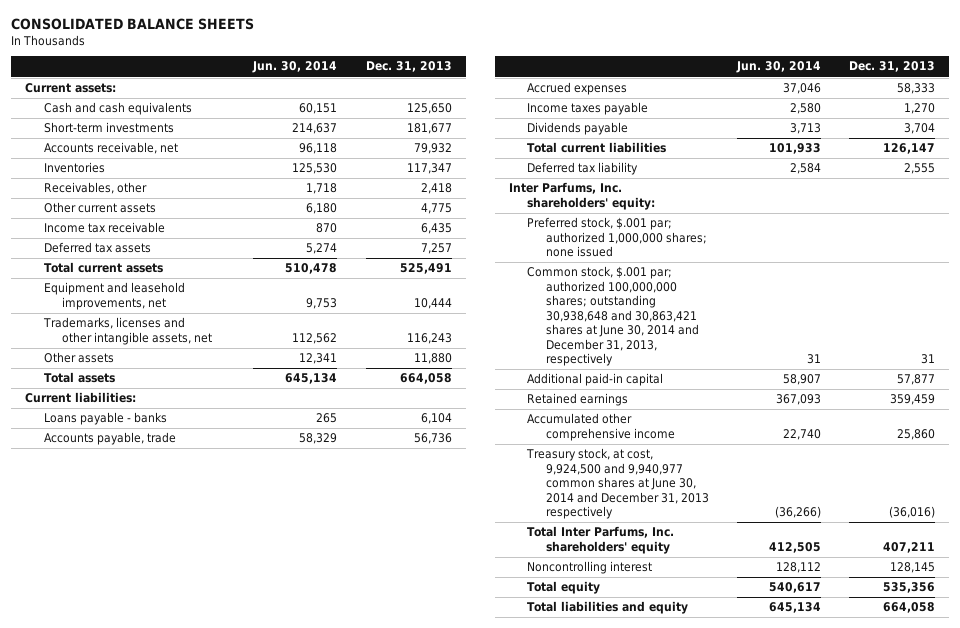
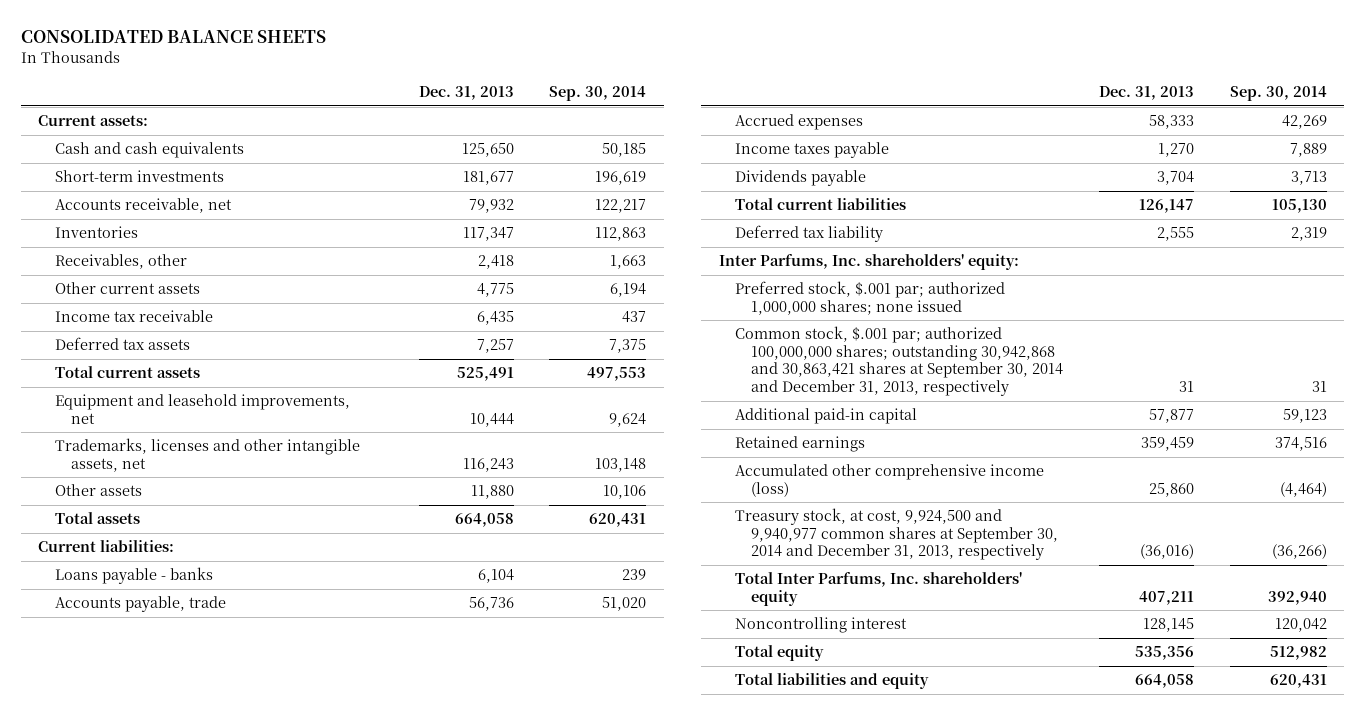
- | Jun. 30, 2014 | Dec. 31, 2013
+ | Dec. 31, 2013 | Sep. 30, 2014
- Common stock, $.001 par; authorized 100,000,000 shares; outstanding 30,938,648 and 30,863,421 shares at June 30, 2014 and December 31, 2013, respectively | 31 | 31
+ Common stock, $.001 par; authorized 100,000,000 shares; outstanding 30,942,868 and 30,863,421 shares at September 30, 2014 and December 31, 2013, respectively | 31 | 31
- Accumulated other comprehensive income | 22,740 | 25,860
- Treasury stock, at cost, 9,924,500 and 9,940,977 common shares at June 30, 2014 and December 31, 2013 respectively | (36,266) | (36,016)
+ Accumulated other comprehensive income (loss) | 25,860 | (4,464)
+ Treasury stock, at cost, 9,924,500 and 9,940,977 common shares at September 30, 2014 and December 31, 2013, respectively | (36,016) | (36,266)

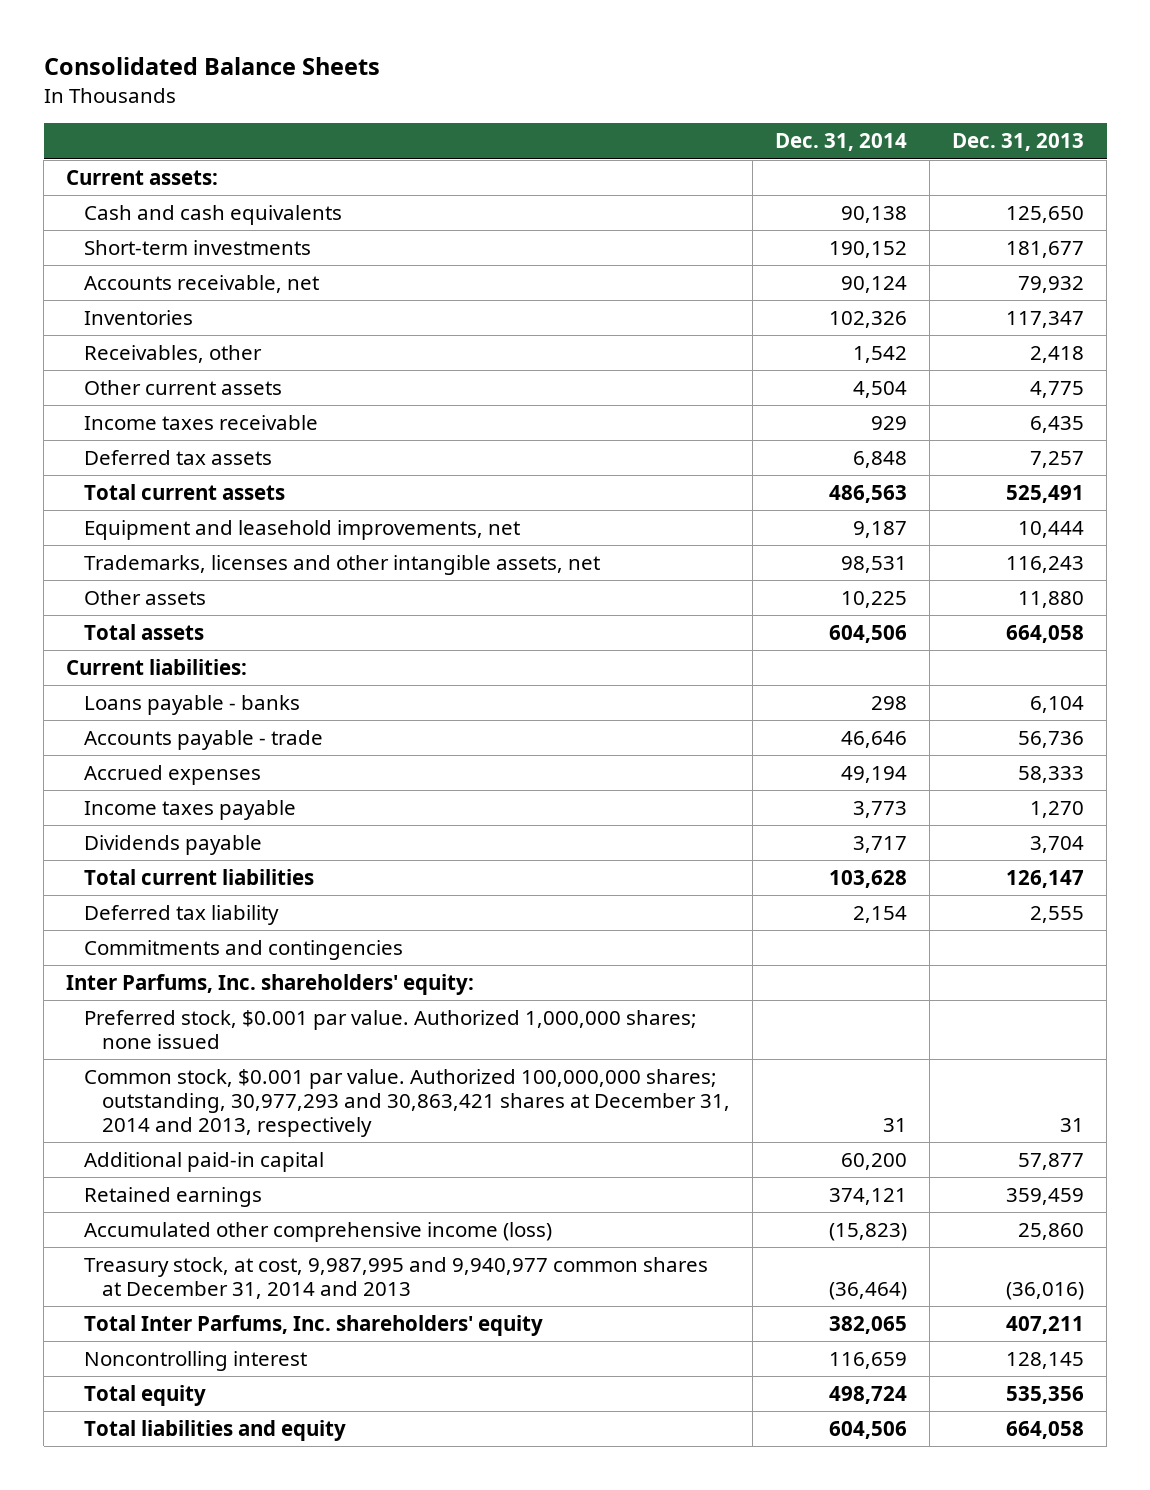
- CONSOLIDATED BALANCE SHEETS
+ Consolidated Balance Sheets
- | Dec. 31, 2013 | Sep. 30, 2014
+ | Dec. 31, 2014 | Dec. 31, 2013
- Income tax receivable | 6,435 | 437
+ Income taxes receivable | 929 | 6,435
- Accounts payable, trade | 56,736 | 51,020
+ Accounts payable - trade | 46,646 | 56,736
+ Commitments and contingencies
- Preferred stock, $.001 par; authorized 1,000,000 shares; none issued
- Common stock, $.001 par; authorized 100,000,000 shares; outstanding 30,942,868 and 30,863,421 shares at September 30, 2014 and December 31, 2013, respectively | 31 | 31
+ Preferred stock, $0.001 par value. Authorized 1,000,000 shares; none issued
+ Common stock, $0.001 par value. Authorized 100,000,000 shares; outstanding, 30,977,293 and 30,863,421 shares at December 31, 2014 and 2013, respectively | 31 | 31
- Treasury stock, at cost, 9,924,500 and 9,940,977 common shares at September 30, 2014 and December 31, 2013, respectively | (36,016) | (36,266)
+ Treasury stock, at cost, 9,987,995 and 9,940,977 common shares at December 31, 2014 and 2013 | (36,464) | (36,016)

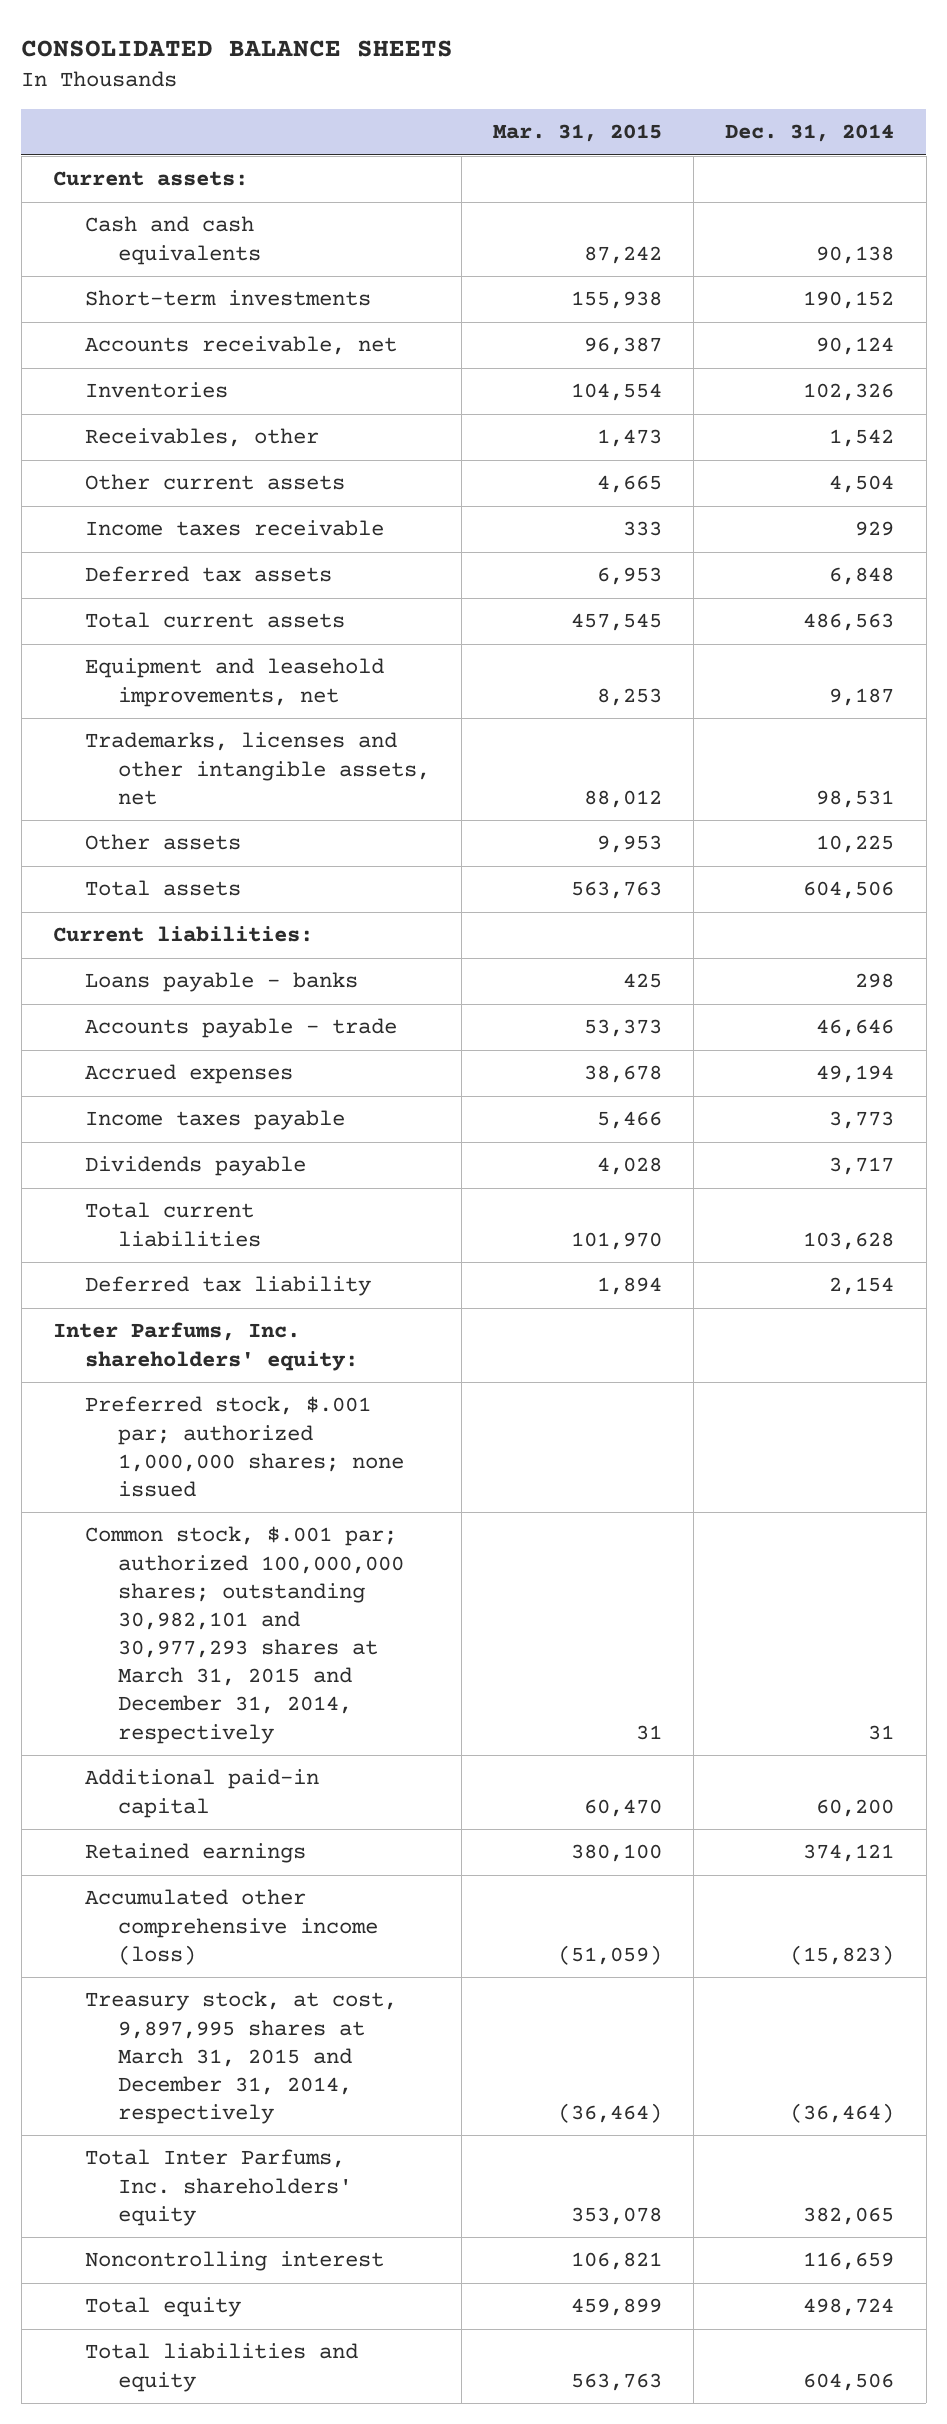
- Consolidated Balance Sheets
+ CONSOLIDATED BALANCE SHEETS
- | Dec. 31, 2014 | Dec. 31, 2013
+ | Mar. 31, 2015 | Dec. 31, 2014
- Commitments and contingencies
- Preferred stock, $0.001 par value. Authorized 1,000,000 shares; none issued
- Common stock, $0.001 par value. Authorized 100,000,000 shares; outstanding, 30,977,293 and 30,863,421 shares at December 31, 2014 and 2013, respectively | 31 | 31
+ Preferred stock, $.001 par; authorized 1,000,000 shares; none issued
+ Common stock, $.001 par; authorized 100,000,000 shares; outstanding 30,982,101 and 30,977,293 shares at March 31, 2015 and December 31, 2014, respectively | 31 | 31
- Treasury stock, at cost, 9,987,995 and 9,940,977 common shares at December 31, 2014 and 2013 | (36,464) | (36,016)
+ Treasury stock, at cost, 9,897,995 shares at March 31, 2015 and December 31, 2014, respectively | (36,464) | (36,464)

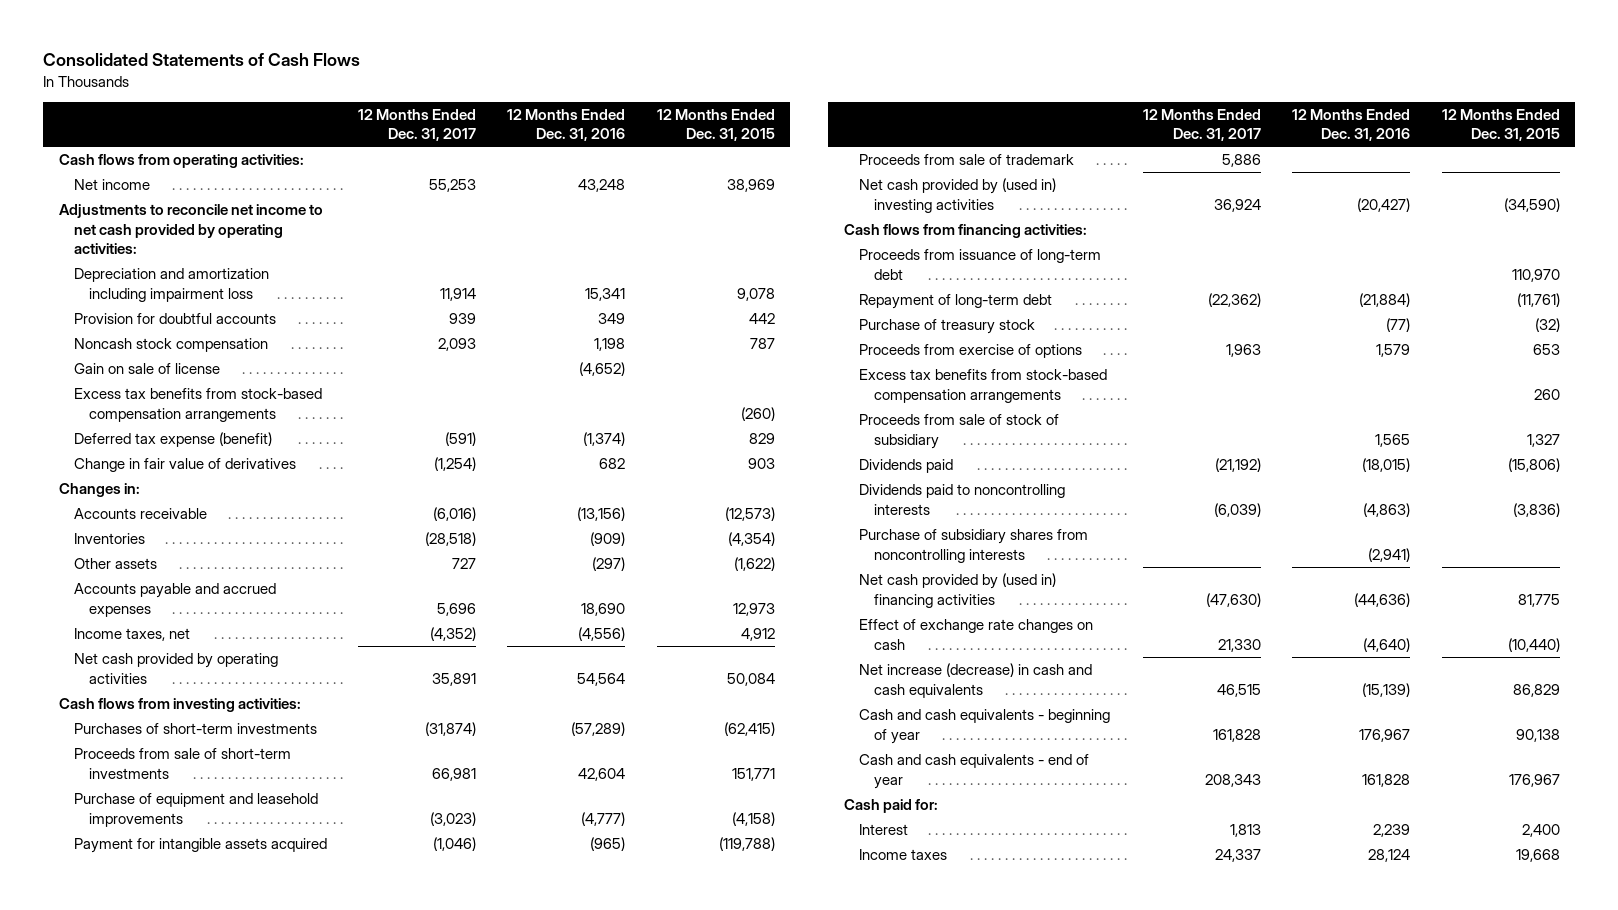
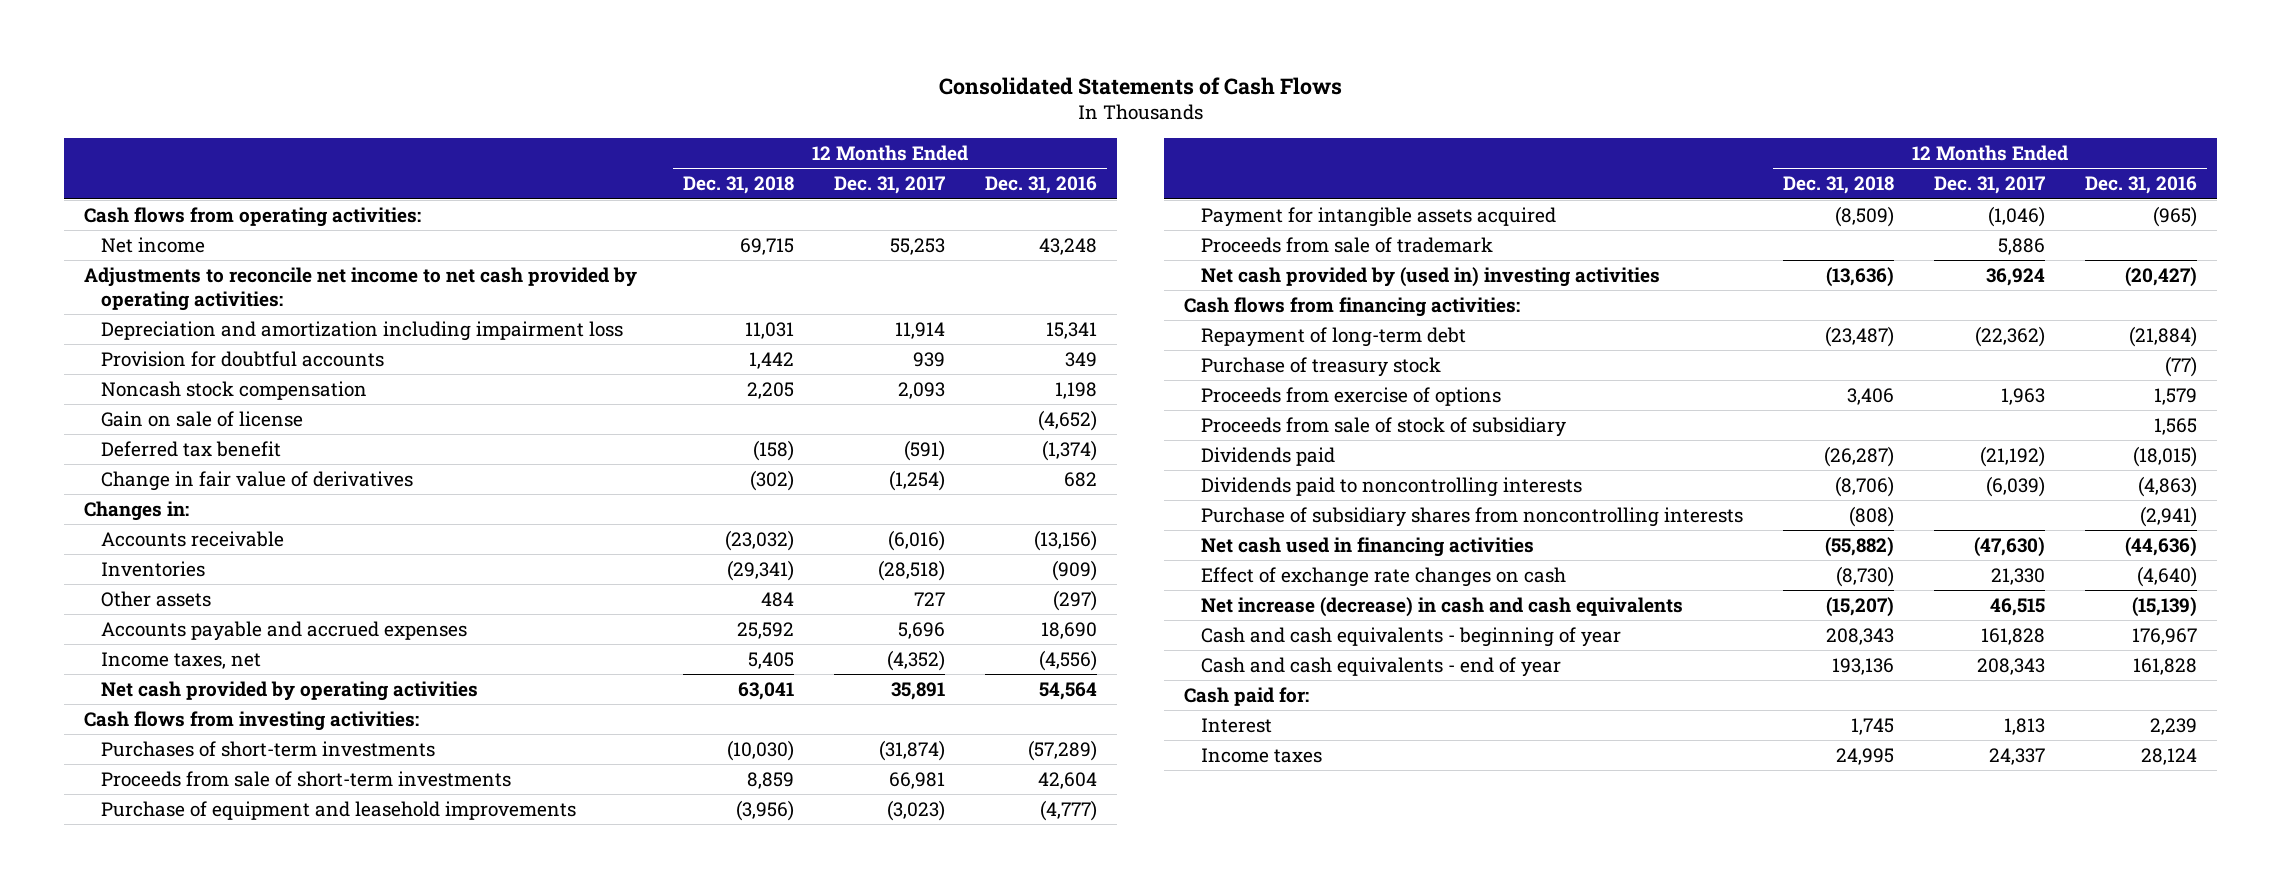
- | 12 Months Ended Dec. 31, 2017 | 12 Months Ended Dec. 31, 2016 | 12 Months Ended Dec. 31, 2015
+ | 12 Months Ended Dec. 31, 2018 | 12 Months Ended Dec. 31, 2017 | 12 Months Ended Dec. 31, 2016
- Excess tax benefits from stock-based compensation arrangements | | | (260)
- Deferred tax expense (benefit) | (591) | (1,374) | 829
+ Deferred tax benefit | (158) | (591) | (1,374)
- Proceeds from issuance of long-term debt | | | 110,970
- Excess tax benefits from stock-based compensation arrangements | | | 260
- Net cash provided by (used in) financing activities | (47,630) | (44,636) | 81,775
+ Net cash used in financing activities | (55,882) | (47,630) | (44,636)

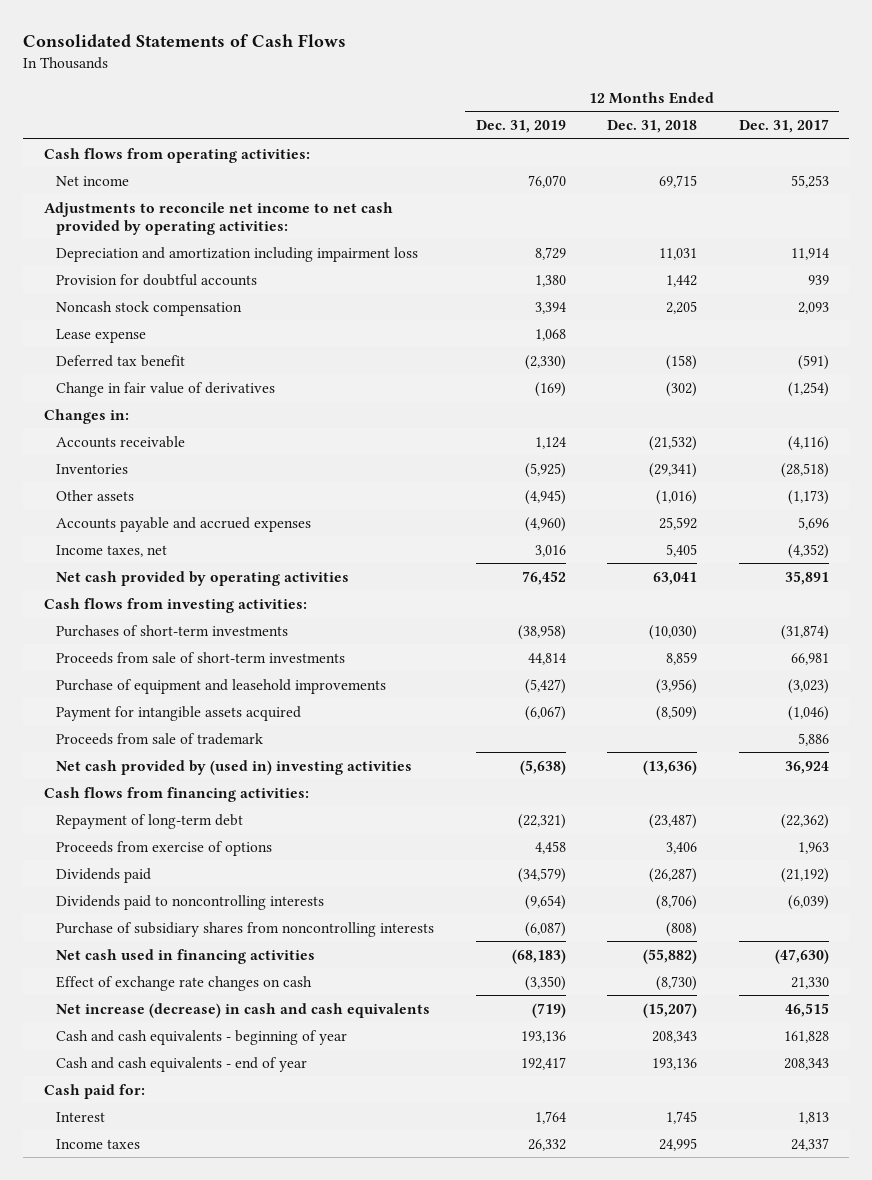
- | 12 Months Ended Dec. 31, 2018 | 12 Months Ended Dec. 31, 2017 | 12 Months Ended Dec. 31, 2016
+ | 12 Months Ended Dec. 31, 2019 | 12 Months Ended Dec. 31, 2018 | 12 Months Ended Dec. 31, 2017
- Gain on sale of license | | | (4,652)
+ Lease expense | 1,068 | |
- Accounts receivable | (23,032) | (6,016) | (13,156)
+ Accounts receivable | 1,124 | (21,532) | (4,116)
- Other assets | 484 | 727 | (297)
+ Other assets | (4,945) | (1,016) | (1,173)
- Purchase of treasury stock | | | (77)
- Proceeds from sale of stock of subsidiary | | | 1,565

